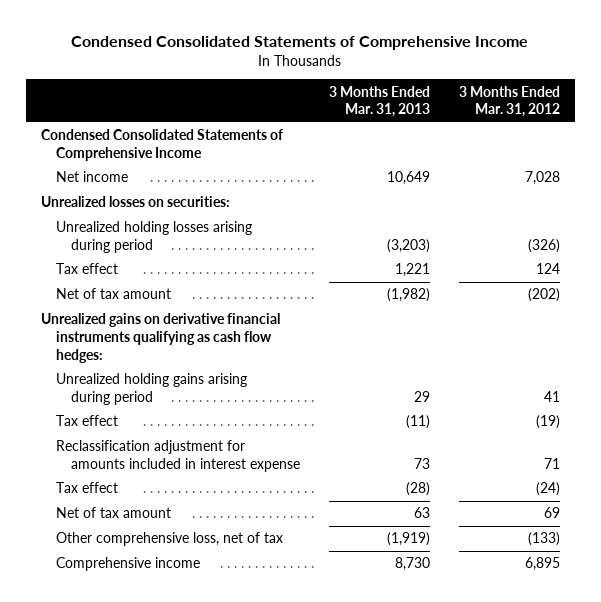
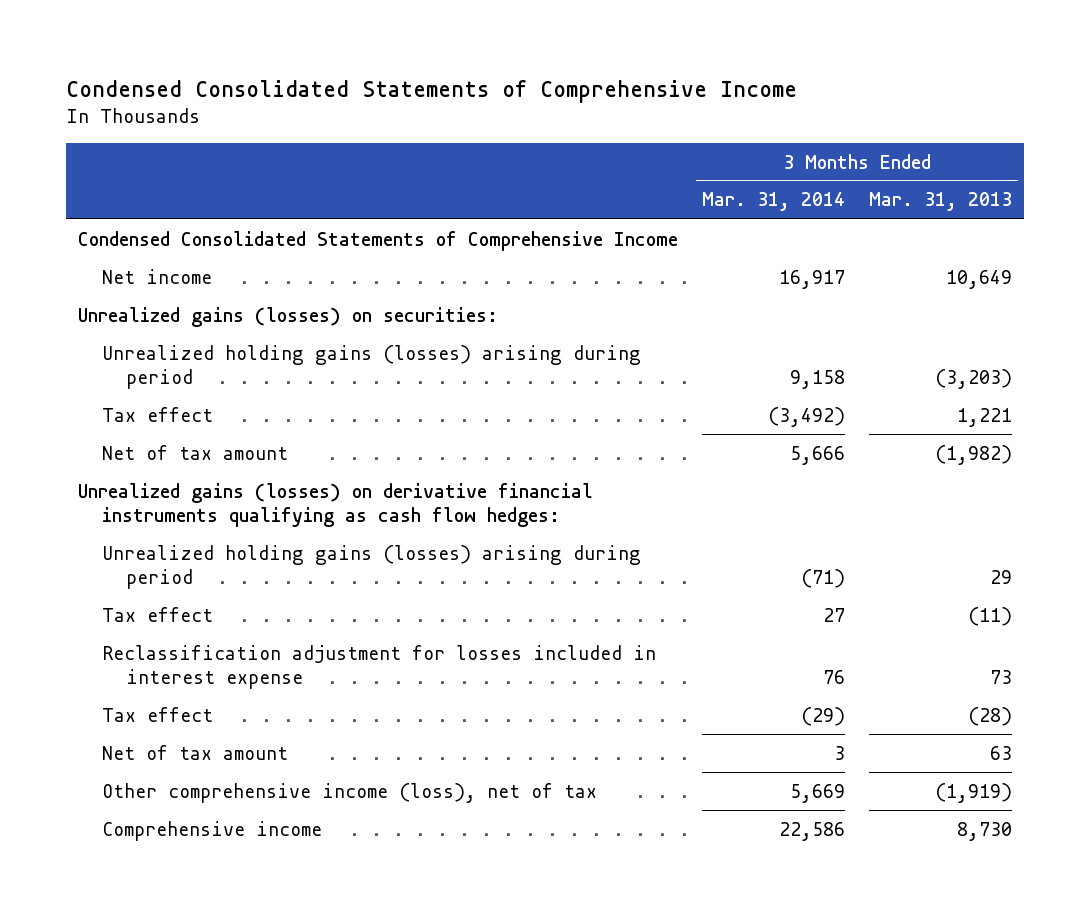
- | 3 Months Ended Mar. 31, 2013 | 3 Months Ended Mar. 31, 2012
+ | 3 Months Ended Mar. 31, 2014 | 3 Months Ended Mar. 31, 2013
- Unrealized losses on securities:
- Unrealized holding losses arising during period | (3,203) | (326)
+ Unrealized gains (losses) on securities:
+ Unrealized holding gains (losses) arising during period | 9,158 | (3,203)
- Unrealized gains on derivative financial instruments qualifying as cash flow hedges:
- Unrealized holding gains arising during period | 29 | 41
+ Unrealized gains (losses) on derivative financial instruments qualifying as cash flow hedges:
+ Unrealized holding gains (losses) arising during period | (71) | 29
- Reclassification adjustment for amounts included in interest expense | 73 | 71
+ Reclassification adjustment for losses included in interest expense | 76 | 73
- Other comprehensive loss, net of tax | (1,919) | (133)
+ Other comprehensive income (loss), net of tax | 5,669 | (1,919)

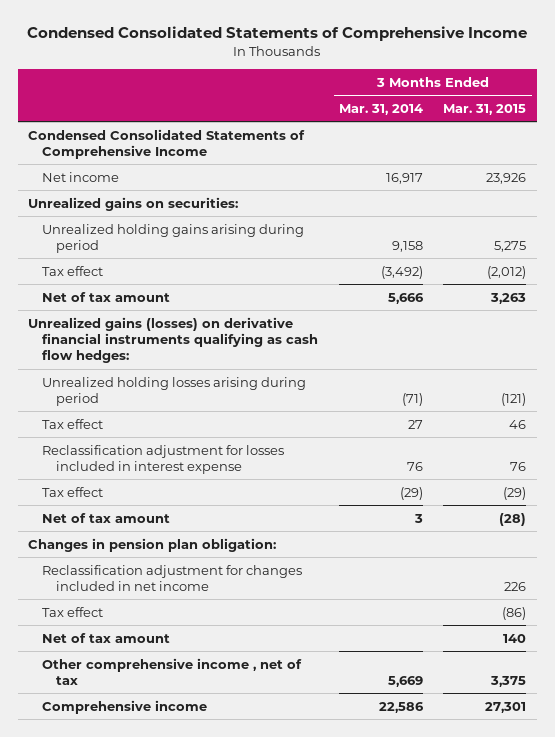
- | 3 Months Ended Mar. 31, 2014 | 3 Months Ended Mar. 31, 2013
+ | 3 Months Ended Mar. 31, 2014 | 3 Months Ended Mar. 31, 2015
- Unrealized gains (losses) on securities:
- Unrealized holding gains (losses) arising during period | 9,158 | (3,203)
+ Unrealized gains on securities:
+ Unrealized holding gains arising during period | 9,158 | 5,275
- Unrealized holding gains (losses) arising during period | (71) | 29
+ Unrealized holding losses arising during period | (71) | (121)
- Other comprehensive income (loss), net of tax | 5,669 | (1,919)
+ Changes in pension plan obligation:
+ Reclassification adjustment for changes included in net income | | 226
+ Tax effect | | (86)
+ Net of tax amount | | 140
+ Other comprehensive income , net of tax | 5,669 | 3,375

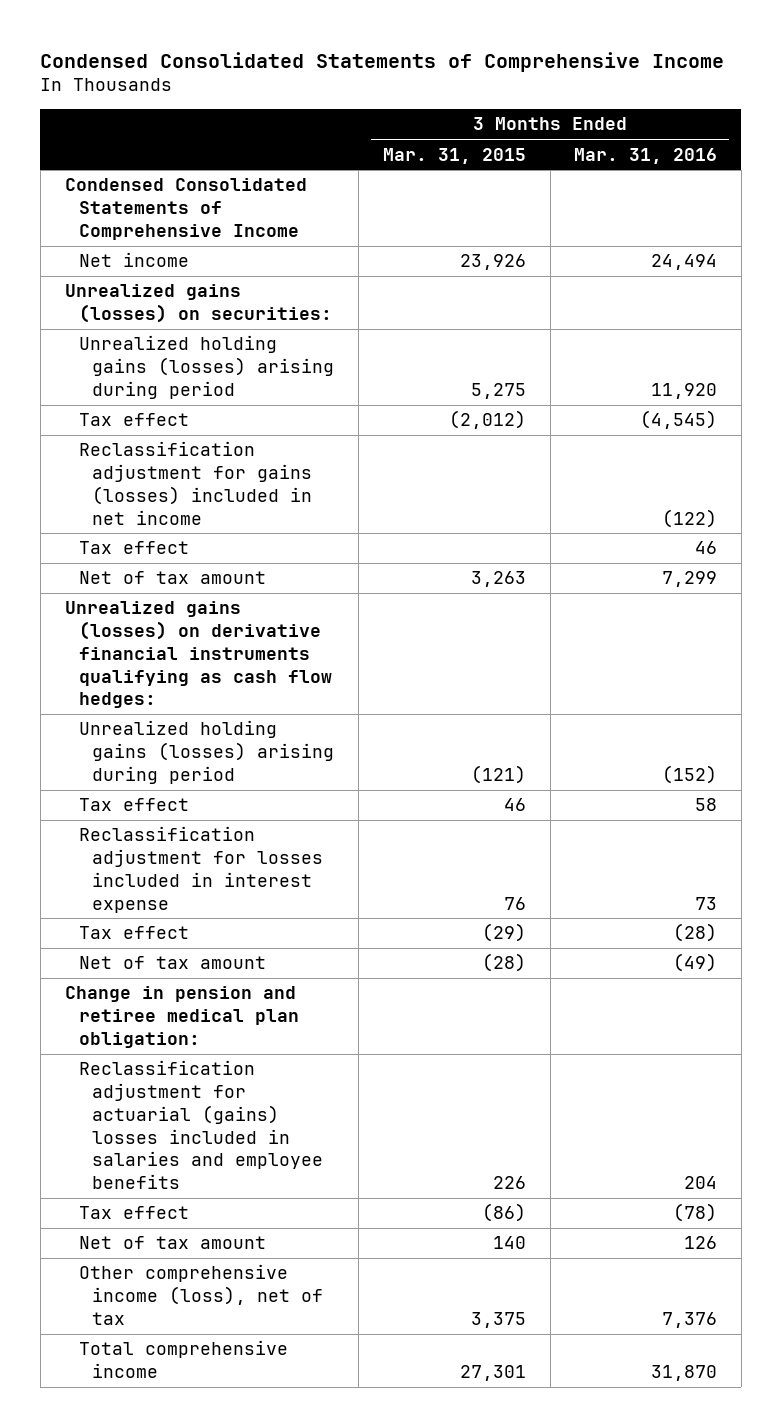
- | 3 Months Ended Mar. 31, 2014 | 3 Months Ended Mar. 31, 2015
+ | 3 Months Ended Mar. 31, 2015 | 3 Months Ended Mar. 31, 2016
- Unrealized gains on securities:
- Unrealized holding gains arising during period | 9,158 | 5,275
+ Unrealized gains (losses) on securities:
+ Unrealized holding gains (losses) arising during period | 5,275 | 11,920
+ Reclassification adjustment for gains (losses) included in net income | | (122)
+ Tax effect | | 46
- Unrealized holding losses arising during period | (71) | (121)
+ Unrealized holding gains (losses) arising during period | (121) | (152)
- Changes in pension plan obligation:
- Reclassification adjustment for changes included in net income | | 226
+ Change in pension and retiree medical plan obligation:
+ Reclassification adjustment for actuarial (gains) losses included in salaries and employee benefits | 226 | 204
- Other comprehensive income , net of tax | 5,669 | 3,375
- Comprehensive income | 22,586 | 27,301
+ Other comprehensive income (loss), net of tax | 3,375 | 7,376
+ Total comprehensive income | 27,301 | 31,870

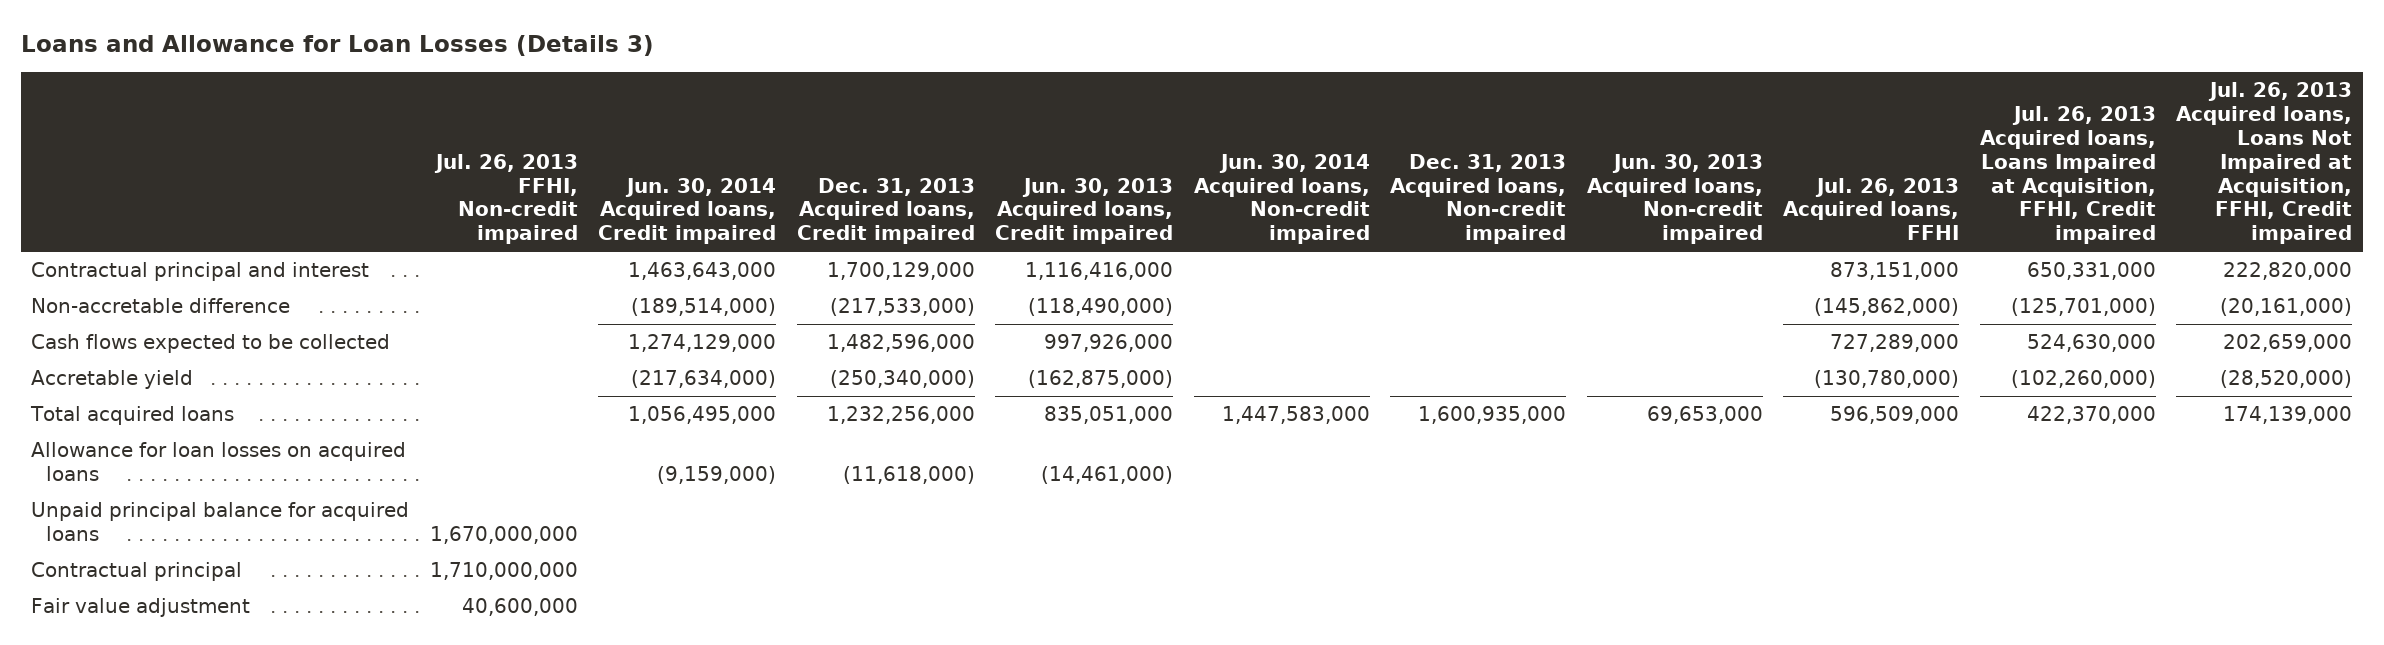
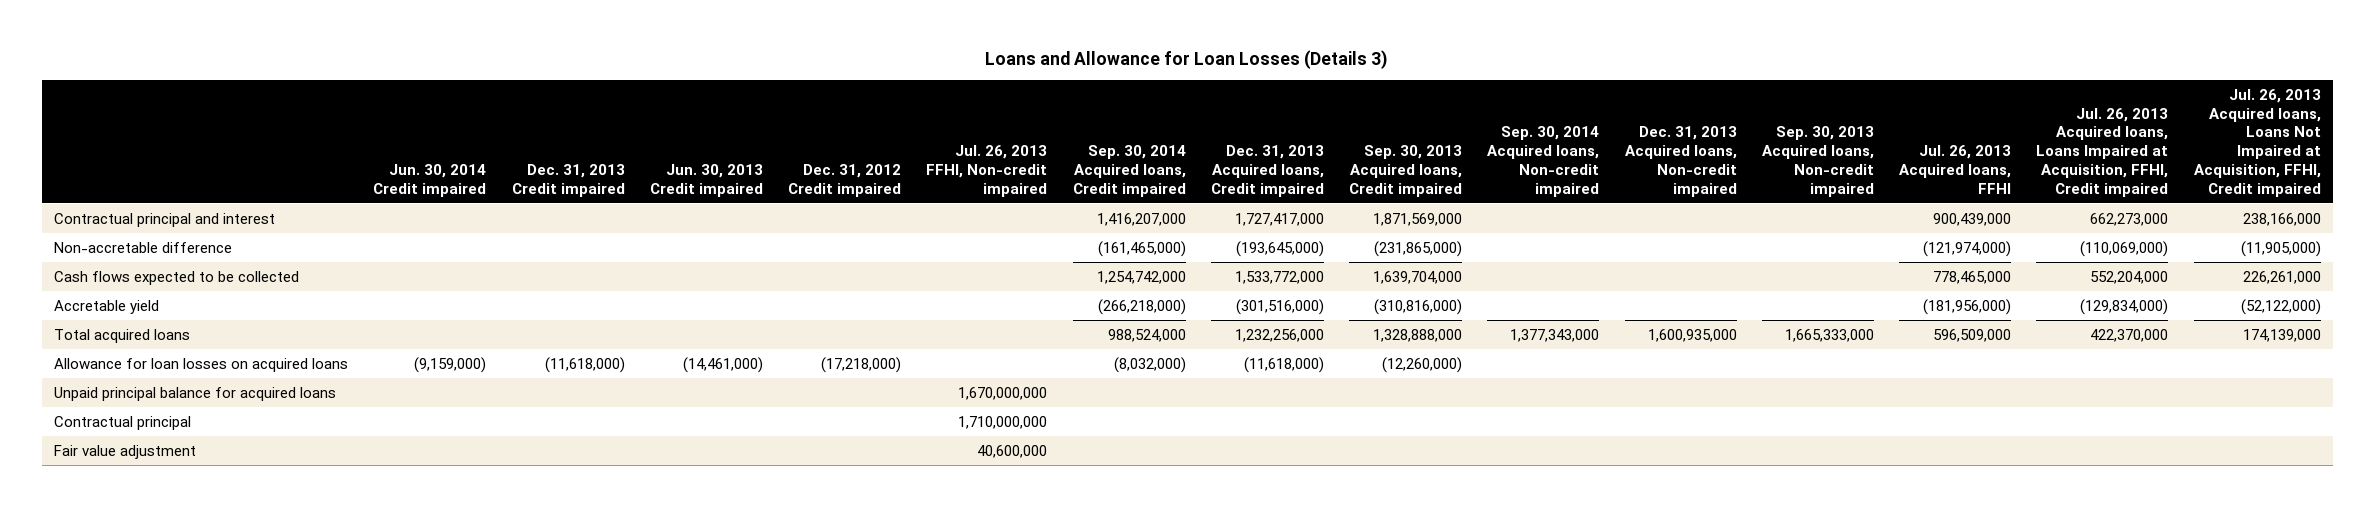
- | Jul. 26, 2013 FFHI, Non-credit impaired | Jun. 30, 2014 Acquired loans, Credit impaired | Dec. 31, 2013 Acquired loans, Credit impaired | Jun. 30, 2013 Acquired loans, Credit impaired | Jun. 30, 2014 Acquired loans, Non-credit impaired | Dec. 31, 2013 Acquired loans, Non-credit impaired | Jun. 30, 2013 Acquired loans, Non-credit impaired | Jul. 26, 2013 Acquired loans, FFHI | Jul. 26, 2013 Acquired loans, Loans Impaired at Acquisition, FFHI, Credit impaired | Jul. 26, 2013 Acquired loans, Loans Not Impaired at Acquisition, FFHI, Credit impaired
+ | Jun. 30, 2014 Credit impaired | Dec. 31, 2013 Credit impaired | Jun. 30, 2013 Credit impaired | Dec. 31, 2012 Credit impaired | Jul. 26, 2013 FFHI, Non-credit impaired | Sep. 30, 2014 Acquired loans, Credit impaired | Dec. 31, 2013 Acquired loans, Credit impaired | Sep. 30, 2013 Acquired loans, Credit impaired | Sep. 30, 2014 Acquired loans, Non-credit impaired | Dec. 31, 2013 Acquired loans, Non-credit impaired | Sep. 30, 2013 Acquired loans, Non-credit impaired | Jul. 26, 2013 Acquired loans, FFHI | Jul. 26, 2013 Acquired loans, Loans Impaired at Acquisition, FFHI, Credit impaired | Jul. 26, 2013 Acquired loans, Loans Not Impaired at Acquisition, FFHI, Credit impaired
- Contractual principal and interest | | 1,463,643,000 | 1,700,129,000 | 1,116,416,000 | | | | 873,151,000 | 650,331,000 | 222,820,000
- Non-accretable difference | | (189,514,000) | (217,533,000) | (118,490,000) | | | | (145,862,000) | (125,701,000) | (20,161,000)
- Cash flows expected to be collected | | 1,274,129,000 | 1,482,596,000 | 997,926,000 | | | | 727,289,000 | 524,630,000 | 202,659,000
- Accretable yield | | (217,634,000) | (250,340,000) | (162,875,000) | | | | (130,780,000) | (102,260,000) | (28,520,000)
+ Contractual principal and interest | | | | | | 1,416,207,000 | 1,727,417,000 | 1,871,569,000 | | | | 900,439,000 | 662,273,000 | 238,166,000
+ Non-accretable difference | | | | | | (161,465,000) | (193,645,000) | (231,865,000) | | | | (121,974,000) | (110,069,000) | (11,905,000)
+ Cash flows expected to be collected | | | | | | 1,254,742,000 | 1,533,772,000 | 1,639,704,000 | | | | 778,465,000 | 552,204,000 | 226,261,000
+ Accretable yield | | | | | | (266,218,000) | (301,516,000) | (310,816,000) | | | | (181,956,000) | (129,834,000) | (52,122,000)

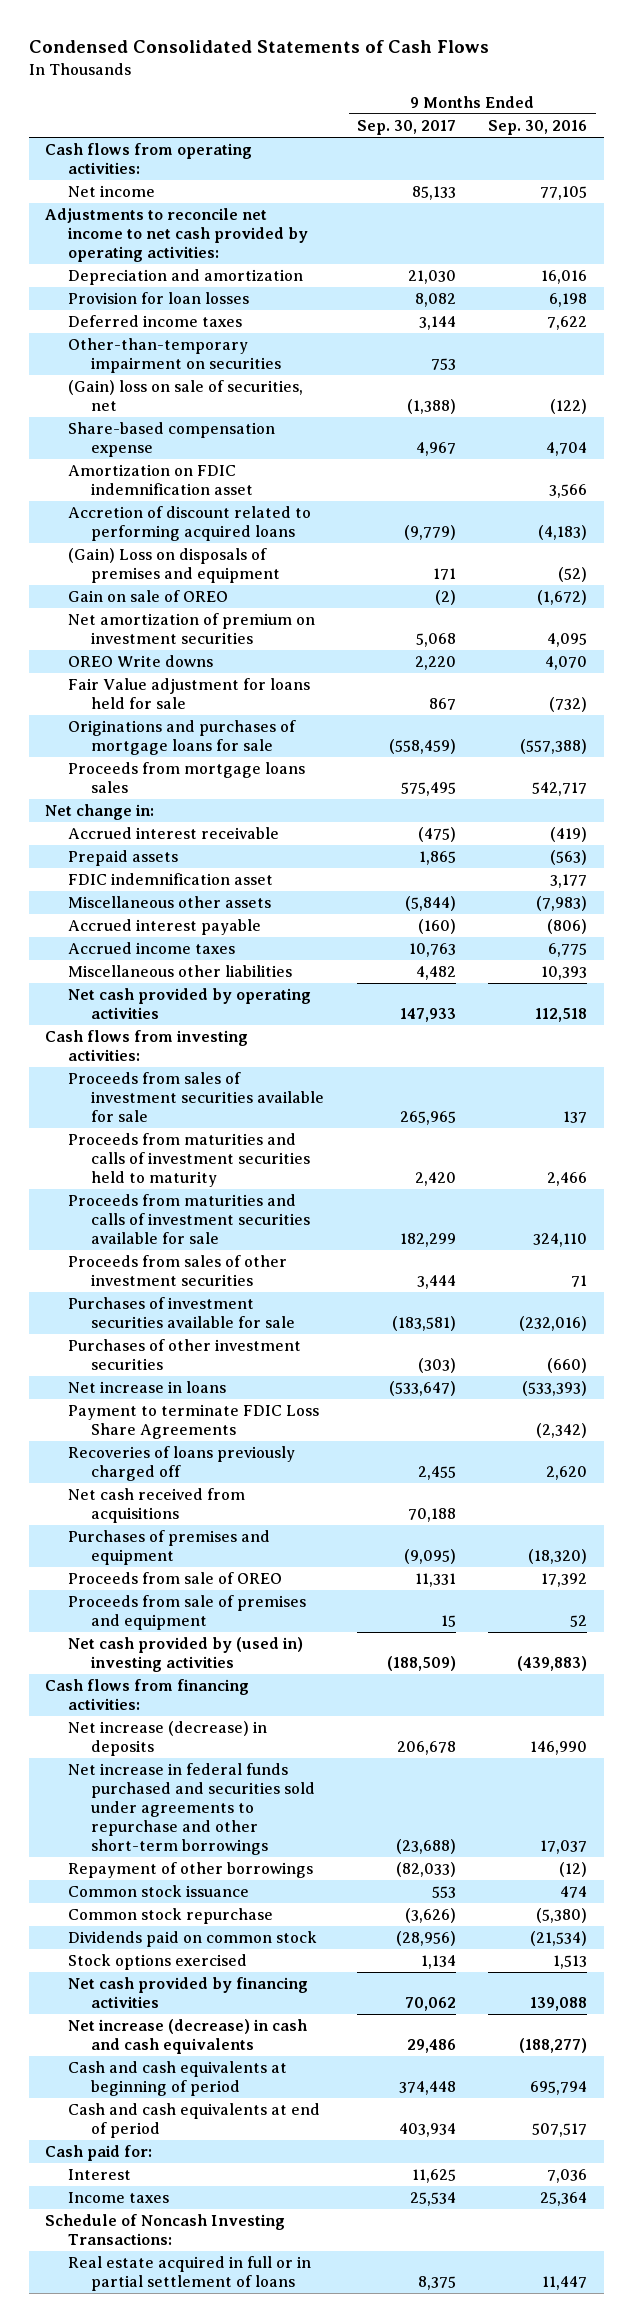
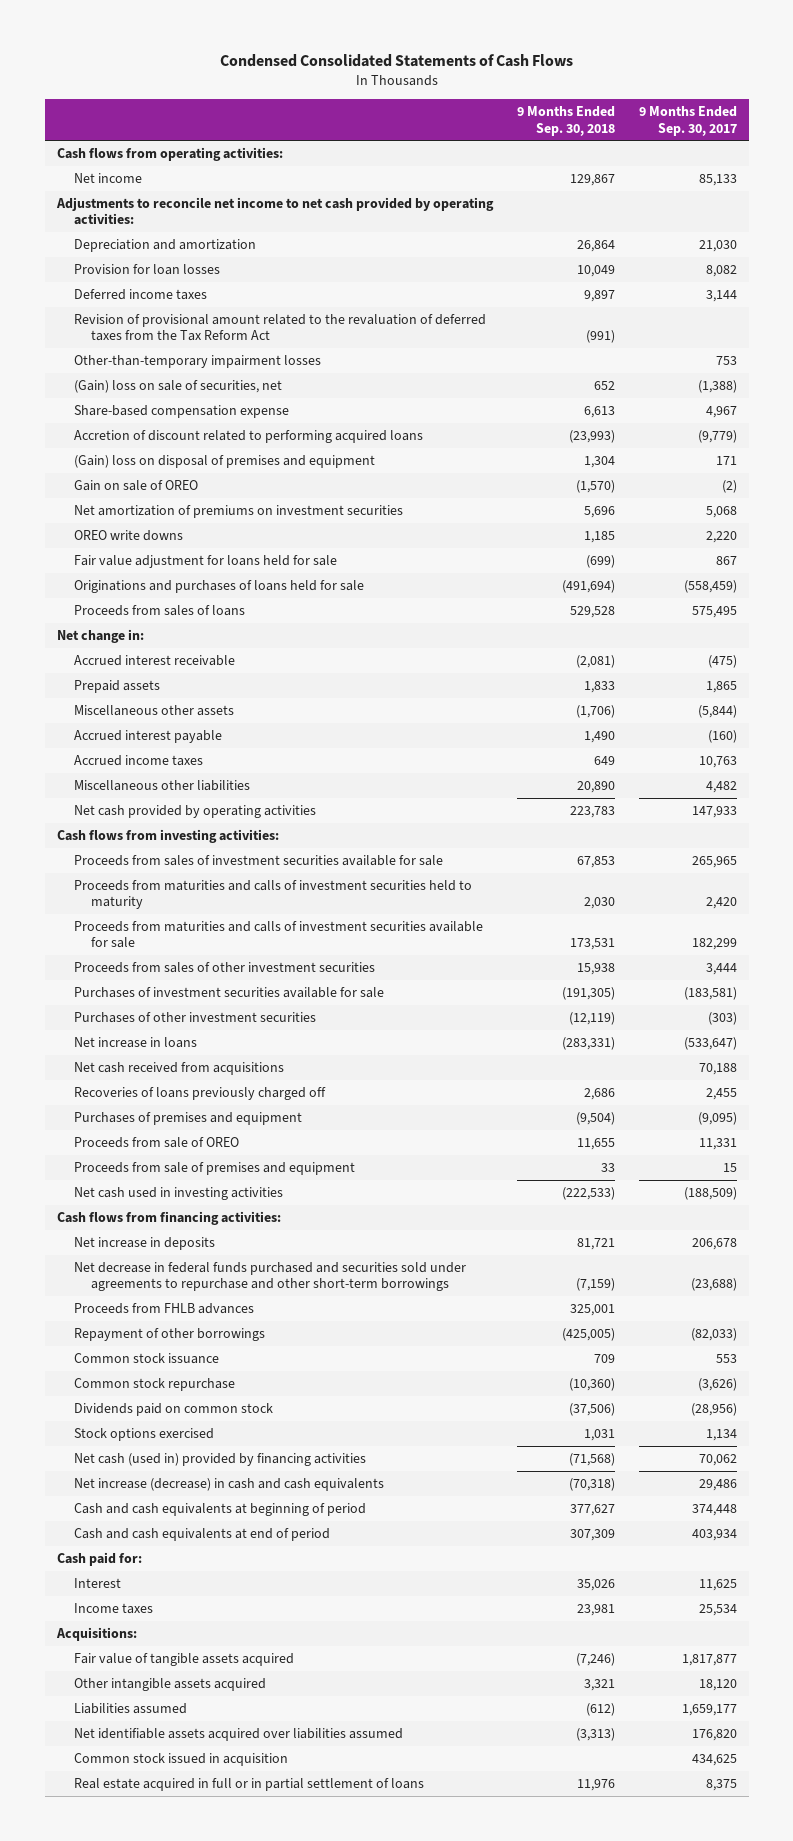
- | 9 Months Ended Sep. 30, 2017 | 9 Months Ended Sep. 30, 2016
+ | 9 Months Ended Sep. 30, 2018 | 9 Months Ended Sep. 30, 2017
- Other-than-temporary impairment on securities | 753 |
+ Revision of provisional amount related to the revaluation of deferred taxes from the Tax Reform Act | (991) |
+ Other-than-temporary impairment losses | | 753
- Amortization on FDIC indemnification asset | | 3,566
- (Gain) Loss on disposals of premises and equipment | 171 | (52)
+ (Gain) loss on disposal of premises and equipment | 1,304 | 171
- Net amortization of premium on investment securities | 5,068 | 4,095
- OREO Write downs | 2,220 | 4,070
- Fair Value adjustment for loans held for sale | 867 | (732)
- Originations and purchases of mortgage loans for sale | (558,459) | (557,388)
- Proceeds from mortgage loans sales | 575,495 | 542,717
+ Net amortization of premiums on investment securities | 5,696 | 5,068
+ OREO write downs | 1,185 | 2,220
+ Fair value adjustment for loans held for sale | (699) | 867
+ Originations and purchases of loans held for sale | (491,694) | (558,459)
+ Proceeds from sales of loans | 529,528 | 575,495
- FDIC indemnification asset | | 3,177
- Payment to terminate FDIC Loss Share Agreements | | (2,342)
moved down: Recoveries of loans previously charged off | 2,686 | 2,455
- Net cash provided by (used in) investing activities | (188,509) | (439,883)
+ Net cash used in investing activities | (222,533) | (188,509)
- Net increase (decrease) in deposits | 206,678 | 146,990
- Net increase in federal funds purchased and securities sold under agreements to repurchase and other short-term borrowings | (23,688) | 17,037
+ Net increase in deposits | 81,721 | 206,678
+ Net decrease in federal funds purchased and securities sold under agreements to repurchase and other short-term borrowings | (7,159) | (23,688)
+ Proceeds from FHLB advances | 325,001 |
- Net cash provided by financing activities | 70,062 | 139,088
+ Net cash (used in) provided by financing activities | (71,568) | 70,062
- Schedule of Noncash Investing Transactions:
+ Acquisitions:
+ Fair value of tangible assets acquired | (7,246) | 1,817,877
+ Other intangible assets acquired | 3,321 | 18,120
+ Liabilities assumed | (612) | 1,659,177
+ Net identifiable assets acquired over liabilities assumed | (3,313) | 176,820
+ Common stock issued in acquisition | | 434,625

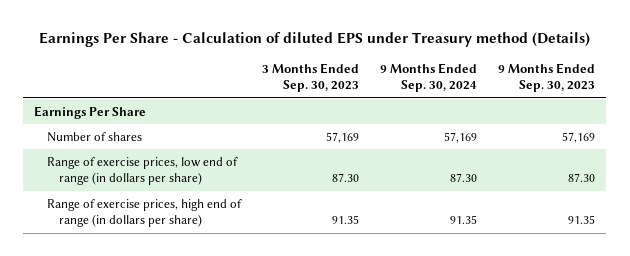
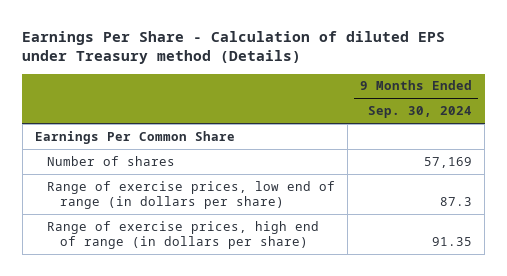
- | 3 Months Ended Sep. 30, 2023 | 9 Months Ended Sep. 30, 2024 | 9 Months Ended Sep. 30, 2023
+ | 9 Months Ended Sep. 30, 2024
- Earnings Per Share
+ Earnings Per Common Share
- Range of exercise prices, low end of range (in dollars per share) | 87.30 | 87.30 | 87.30
+ Range of exercise prices, low end of range (in dollars per share) | 87.3

